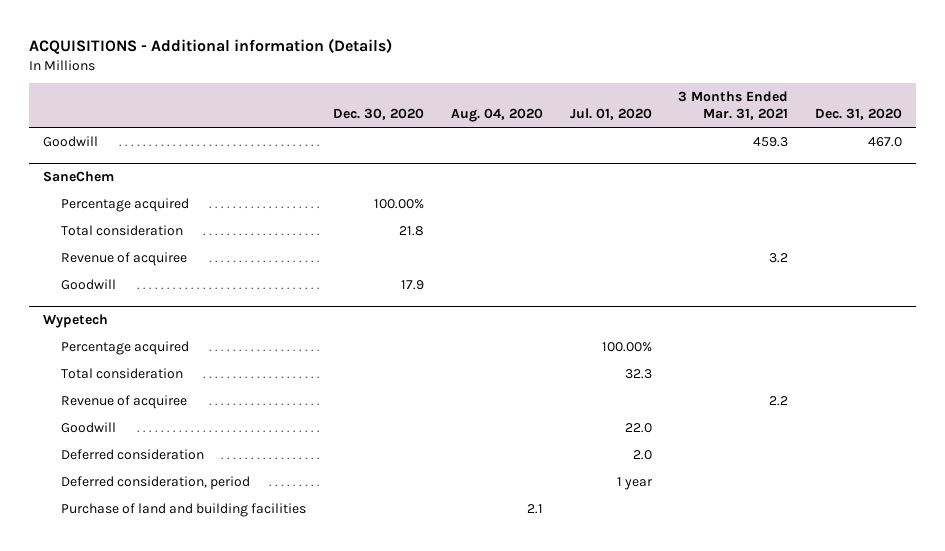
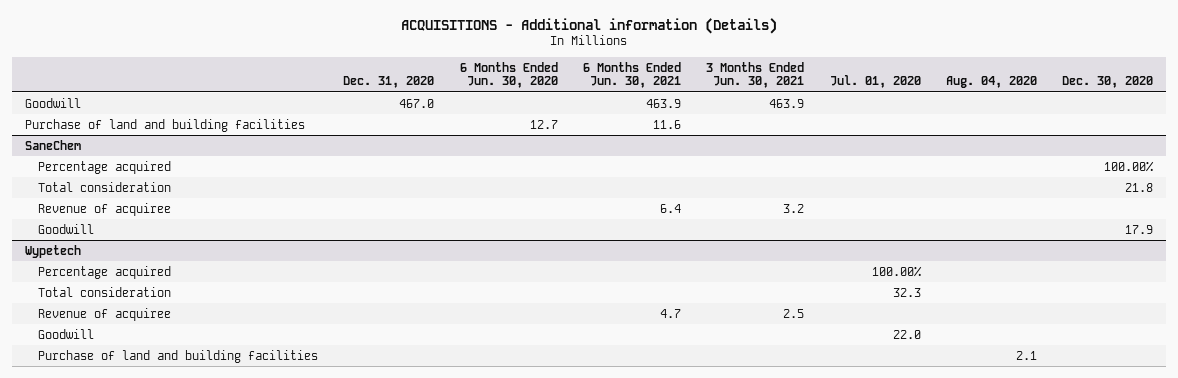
- | Dec. 30, 2020 | Aug. 04, 2020 | Jul. 01, 2020 | 3 Months Ended Mar. 31, 2021 | Dec. 31, 2020
+ | Dec. 31, 2020 | 6 Months Ended Jun. 30, 2020 | 6 Months Ended Jun. 30, 2021 | 3 Months Ended Jun. 30, 2021 | Jul. 01, 2020 | Aug. 04, 2020 | Dec. 30, 2020
+ Purchase of land and building facilities | | 12.7 | 11.6 | | | |
@ Wypetech
- Deferred consideration | | | 2.0 | |
- Deferred consideration, period | | | 1 year | |

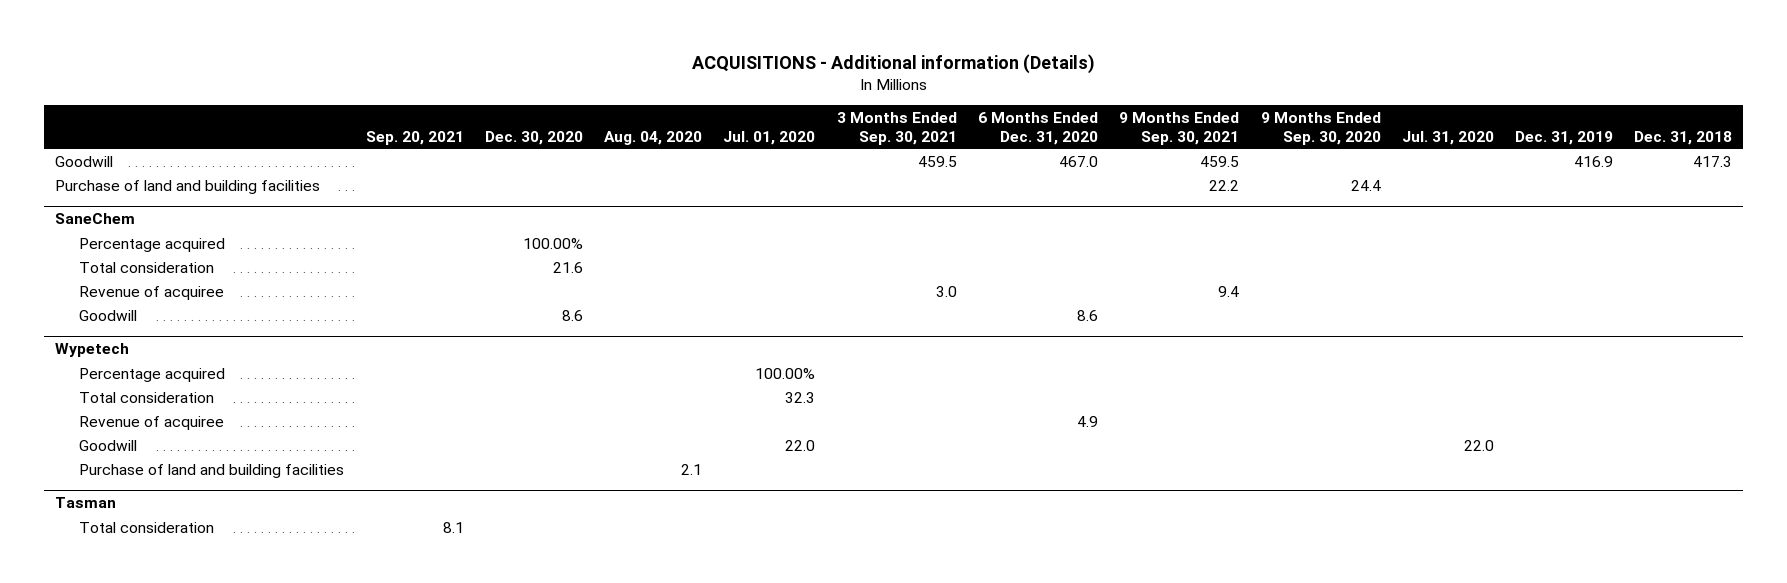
- | Dec. 31, 2020 | 6 Months Ended Jun. 30, 2020 | 6 Months Ended Jun. 30, 2021 | 3 Months Ended Jun. 30, 2021 | Jul. 01, 2020 | Aug. 04, 2020 | Dec. 30, 2020
+ | Sep. 20, 2021 | Dec. 30, 2020 | Aug. 04, 2020 | Jul. 01, 2020 | 3 Months Ended Sep. 30, 2021 | 6 Months Ended Dec. 31, 2020 | 9 Months Ended Sep. 30, 2021 | 9 Months Ended Sep. 30, 2020 | Jul. 31, 2020 | Dec. 31, 2019 | Dec. 31, 2018
@ SaneChem
- Total consideration | | | | | | | 21.8
+ Total consideration | | 21.6 | | | | | | | | |
- Goodwill | | | | | | | 17.9
+ Goodwill | | 8.6 | | | | 8.6 | | | | |
+ Tasman
+ Total consideration | 8.1 | | | | | | | | | |

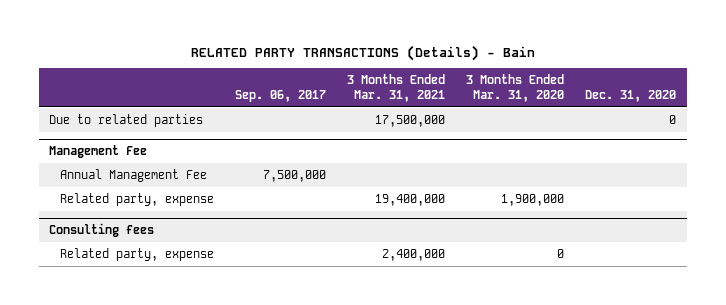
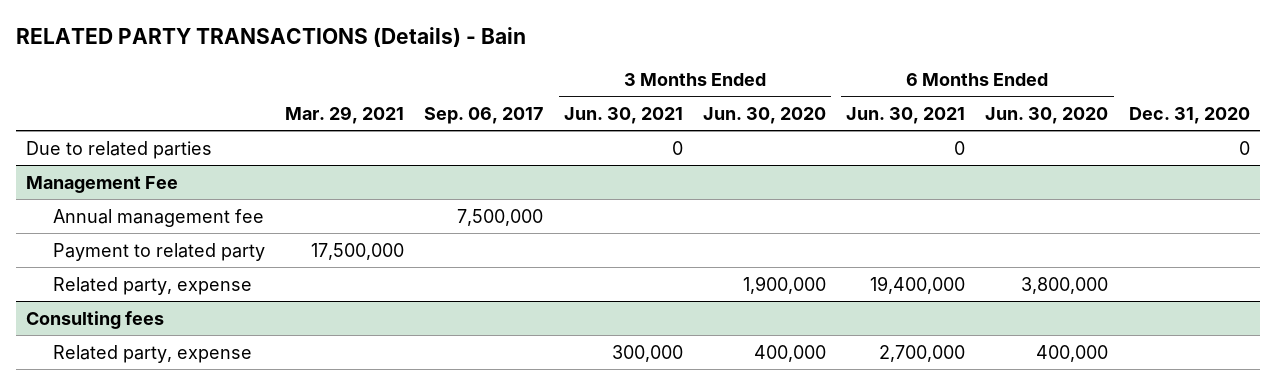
- | Sep. 06, 2017 | 3 Months Ended Mar. 31, 2021 | 3 Months Ended Mar. 31, 2020 | Dec. 31, 2020
+ | Mar. 29, 2021 | Sep. 06, 2017 | 3 Months Ended Jun. 30, 2021 | 3 Months Ended Jun. 30, 2020 | 6 Months Ended Jun. 30, 2021 | 6 Months Ended Jun. 30, 2020 | Dec. 31, 2020
@ Management Fee
- Annual Management Fee | 7,500,000 | | |
+ Annual management fee | | 7,500,000 | | | | |
+ Payment to related party | 17,500,000 | | | | | |

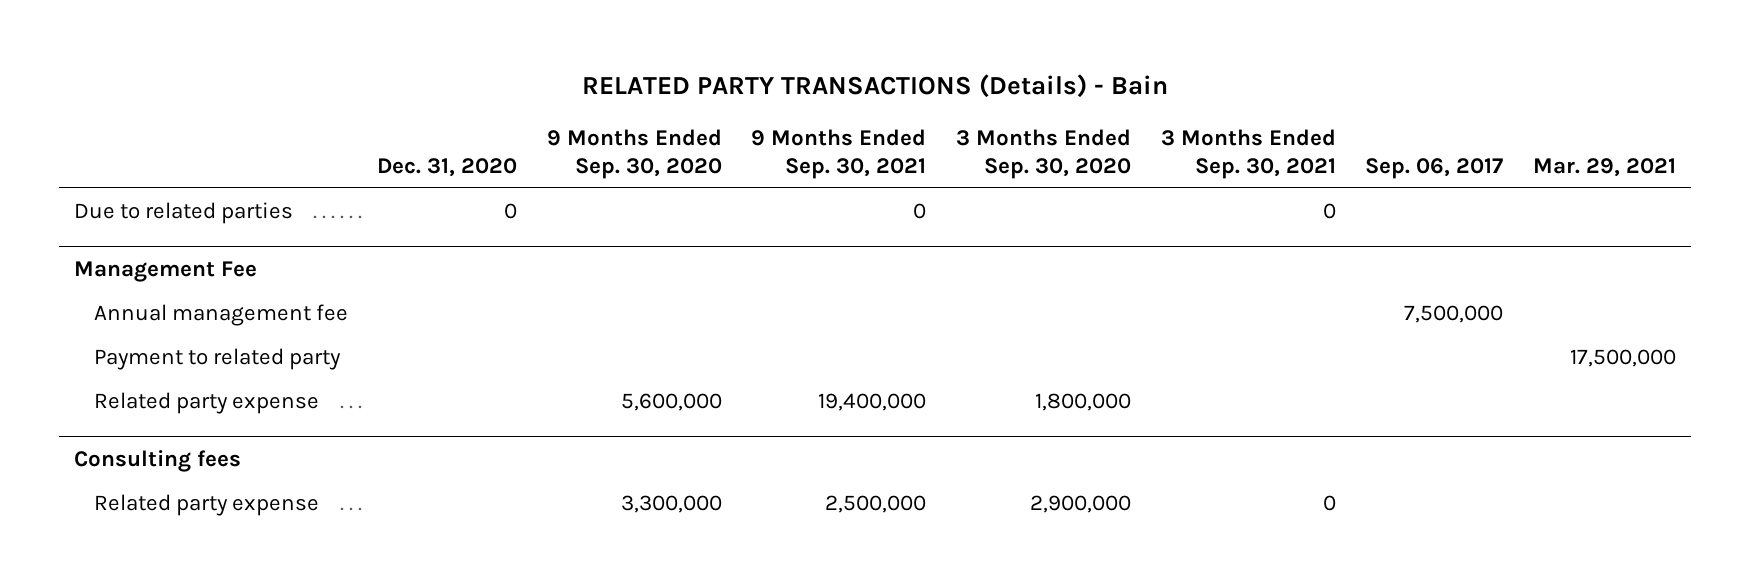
- | Mar. 29, 2021 | Sep. 06, 2017 | 3 Months Ended Jun. 30, 2021 | 3 Months Ended Jun. 30, 2020 | 6 Months Ended Jun. 30, 2021 | 6 Months Ended Jun. 30, 2020 | Dec. 31, 2020
+ | Dec. 31, 2020 | 9 Months Ended Sep. 30, 2020 | 9 Months Ended Sep. 30, 2021 | 3 Months Ended Sep. 30, 2020 | 3 Months Ended Sep. 30, 2021 | Sep. 06, 2017 | Mar. 29, 2021
@ Management Fee
- Related party, expense | | | | 1,900,000 | 19,400,000 | 3,800,000 |
+ Related party expense | | 5,600,000 | 19,400,000 | 1,800,000 | | |
@ Consulting fees
- Related party, expense | | | 300,000 | 400,000 | 2,700,000 | 400,000 |
+ Related party expense | | 3,300,000 | 2,500,000 | 2,900,000 | 0 | |

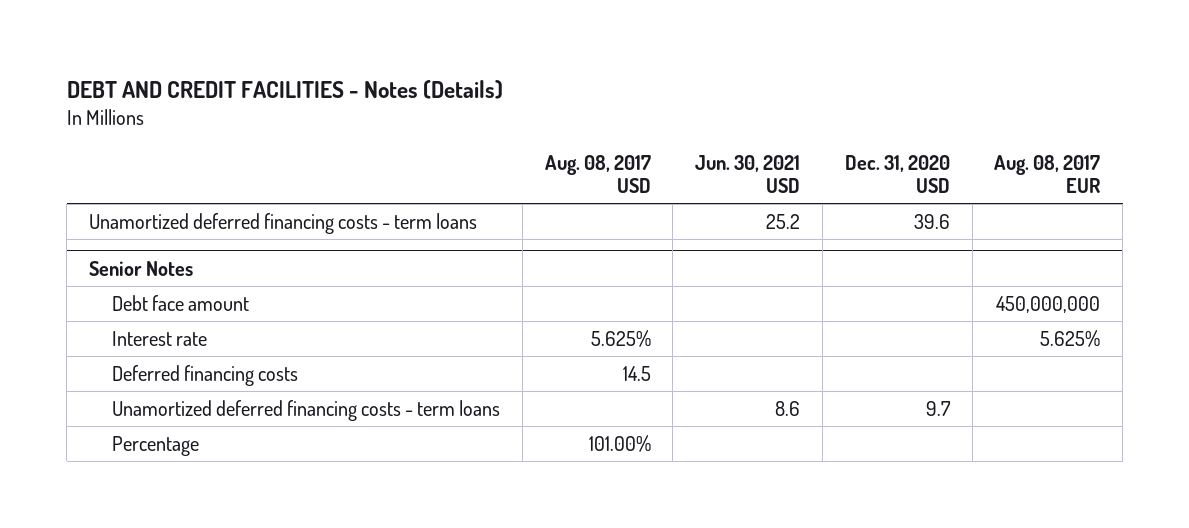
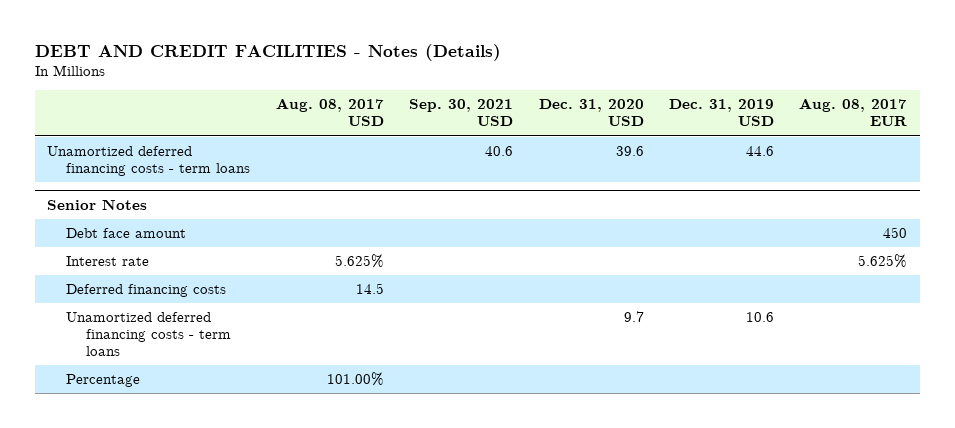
- | Aug. 08, 2017 USD | Jun. 30, 2021 USD | Dec. 31, 2020 USD | Aug. 08, 2017 EUR
+ | Aug. 08, 2017 USD | Sep. 30, 2021 USD | Dec. 31, 2020 USD | Dec. 31, 2019 USD | Aug. 08, 2017 EUR
@ Senior Notes
- Debt face amount | | | | 450,000,000
+ Debt face amount | | | | | 450

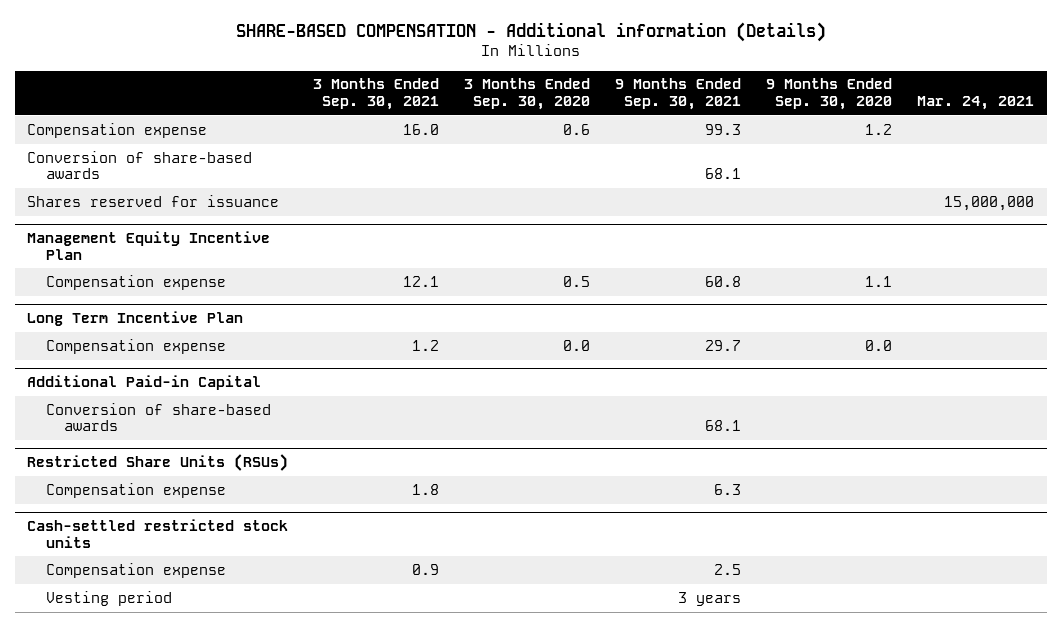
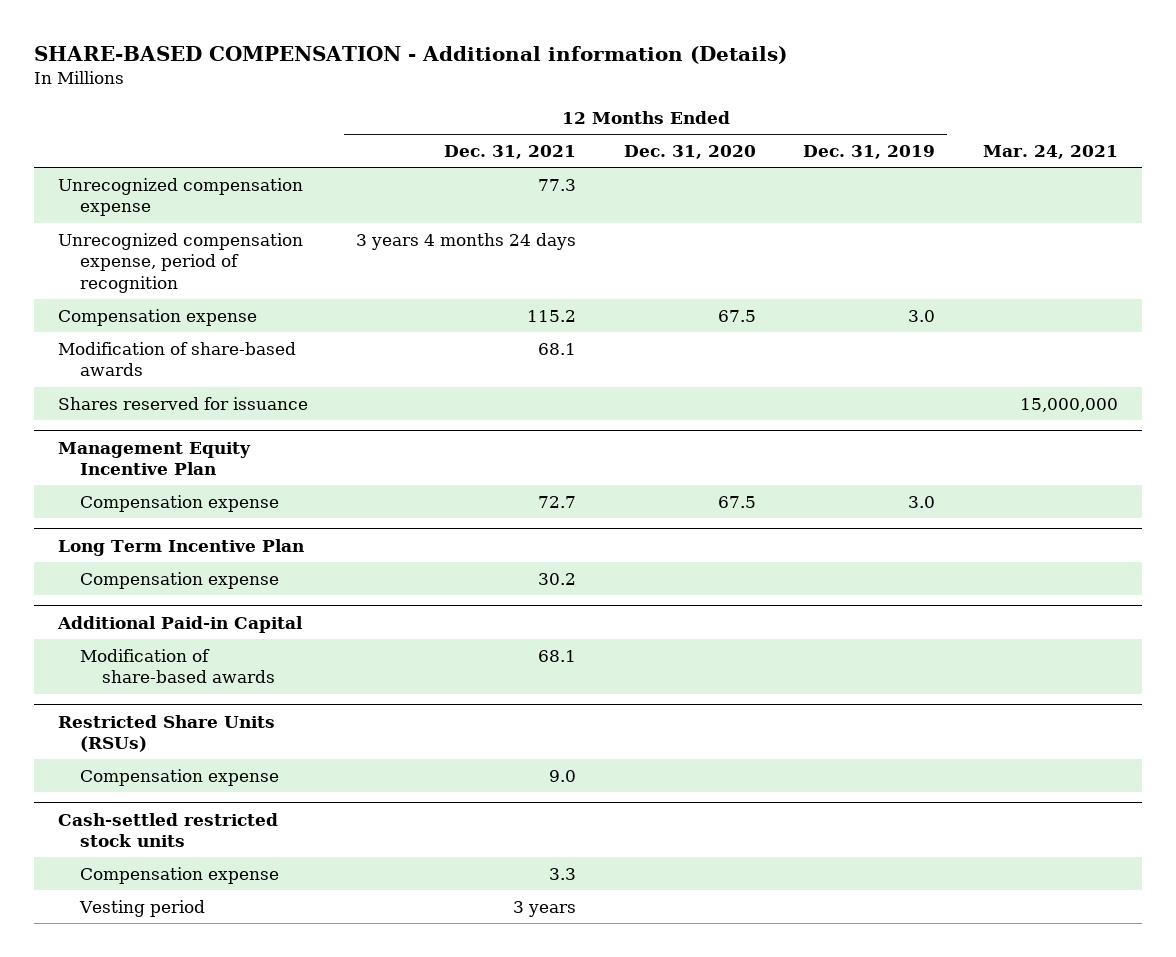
- | 3 Months Ended Sep. 30, 2021 | 3 Months Ended Sep. 30, 2020 | 9 Months Ended Sep. 30, 2021 | 9 Months Ended Sep. 30, 2020 | Mar. 24, 2021
+ | 12 Months Ended Dec. 31, 2021 | 12 Months Ended Dec. 31, 2020 | 12 Months Ended Dec. 31, 2019 | Mar. 24, 2021
+ Unrecognized compensation expense | 77.3 | | |
+ Unrecognized compensation expense, period of recognition | 3 years 4 months 24 days | | |
- Conversion of share-based awards | | | 68.1 | |
+ Modification of share-based awards | 68.1 | | |
@ Additional Paid-in Capital
- Conversion of share-based awards | | | 68.1 | |
+ Modification of share-based awards | 68.1 | | |

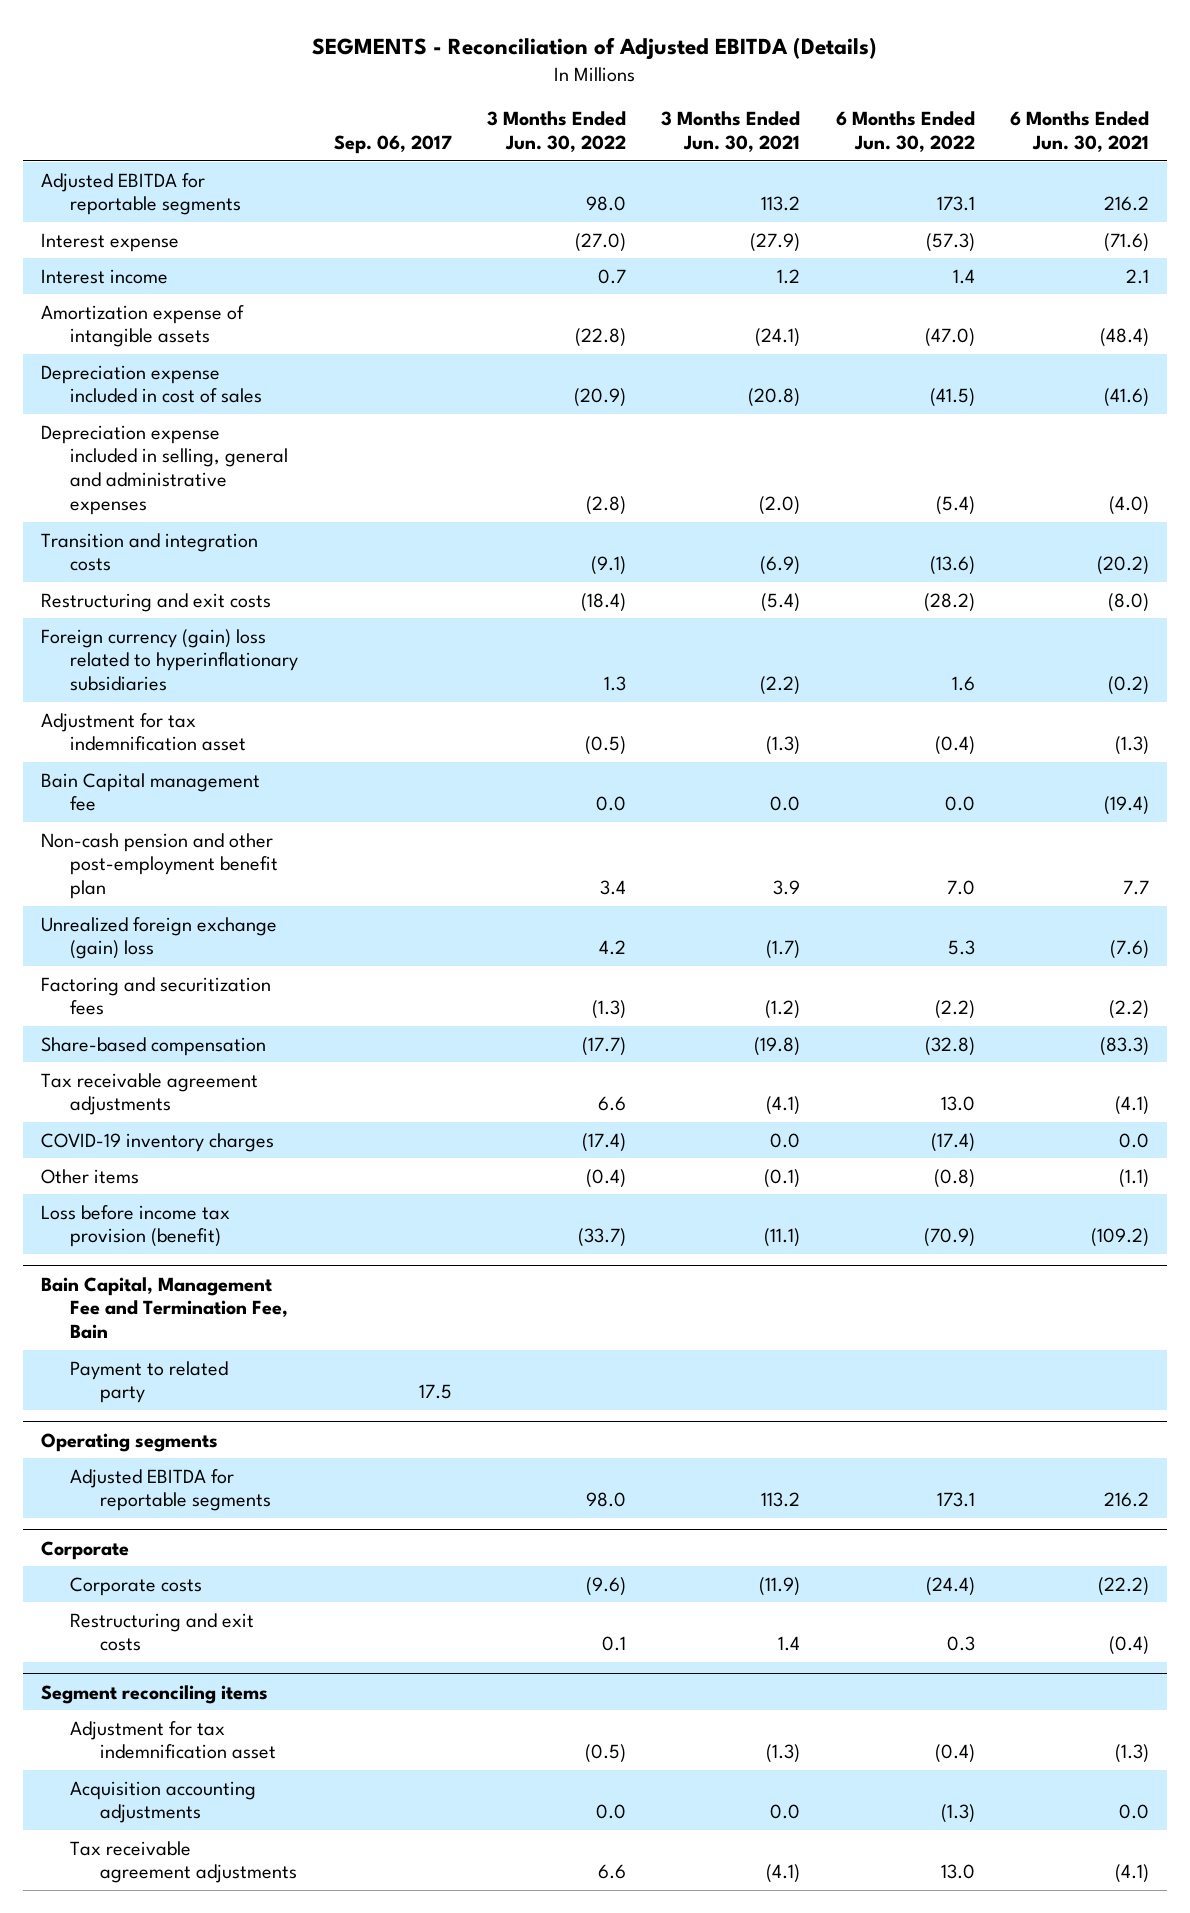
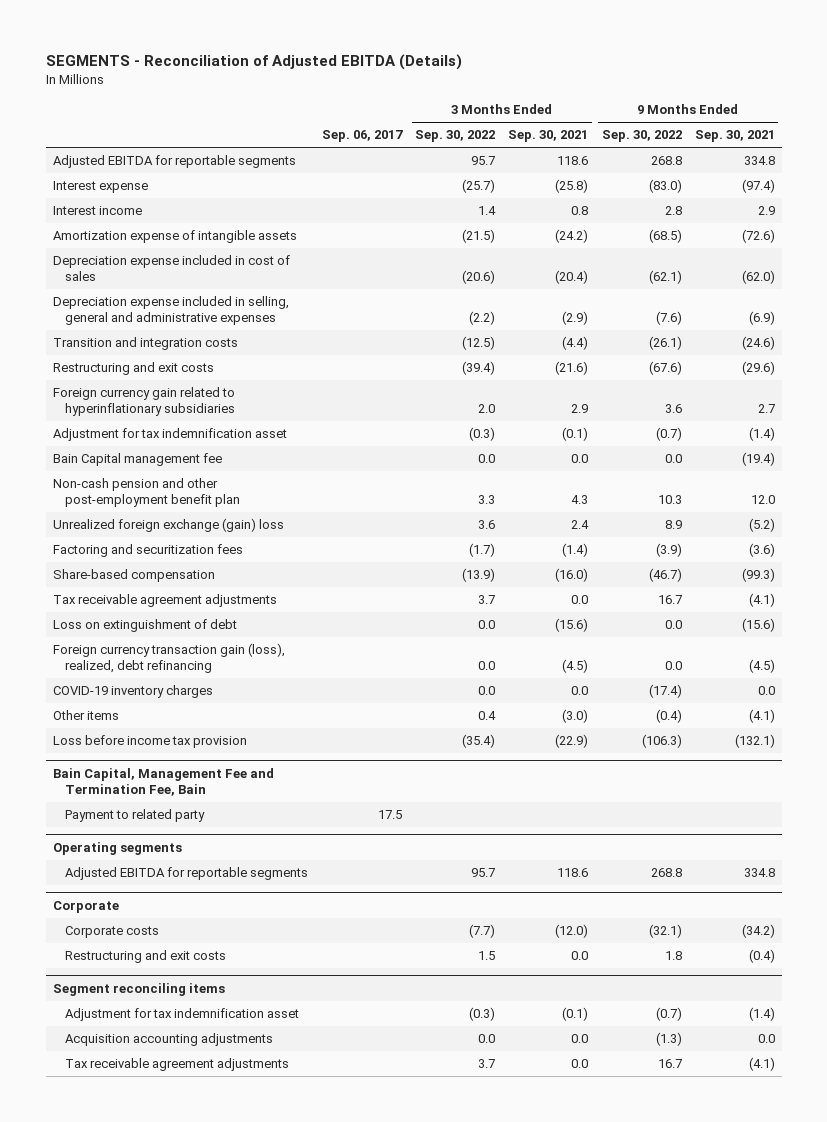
- | Sep. 06, 2017 | 3 Months Ended Jun. 30, 2022 | 3 Months Ended Jun. 30, 2021 | 6 Months Ended Jun. 30, 2022 | 6 Months Ended Jun. 30, 2021
+ | Sep. 06, 2017 | 3 Months Ended Sep. 30, 2022 | 3 Months Ended Sep. 30, 2021 | 9 Months Ended Sep. 30, 2022 | 9 Months Ended Sep. 30, 2021
- Foreign currency (gain) loss related to hyperinflationary subsidiaries | | 1.3 | (2.2) | 1.6 | (0.2)
+ Foreign currency gain related to hyperinflationary subsidiaries | | 2.0 | 2.9 | 3.6 | 2.7
+ Loss on extinguishment of debt | | 0.0 | (15.6) | 0.0 | (15.6)
+ Foreign currency transaction gain (loss), realized, debt refinancing | | 0.0 | (4.5) | 0.0 | (4.5)
- Loss before income tax provision (benefit) | | (33.7) | (11.1) | (70.9) | (109.2)
+ Loss before income tax provision | | (35.4) | (22.9) | (106.3) | (132.1)

